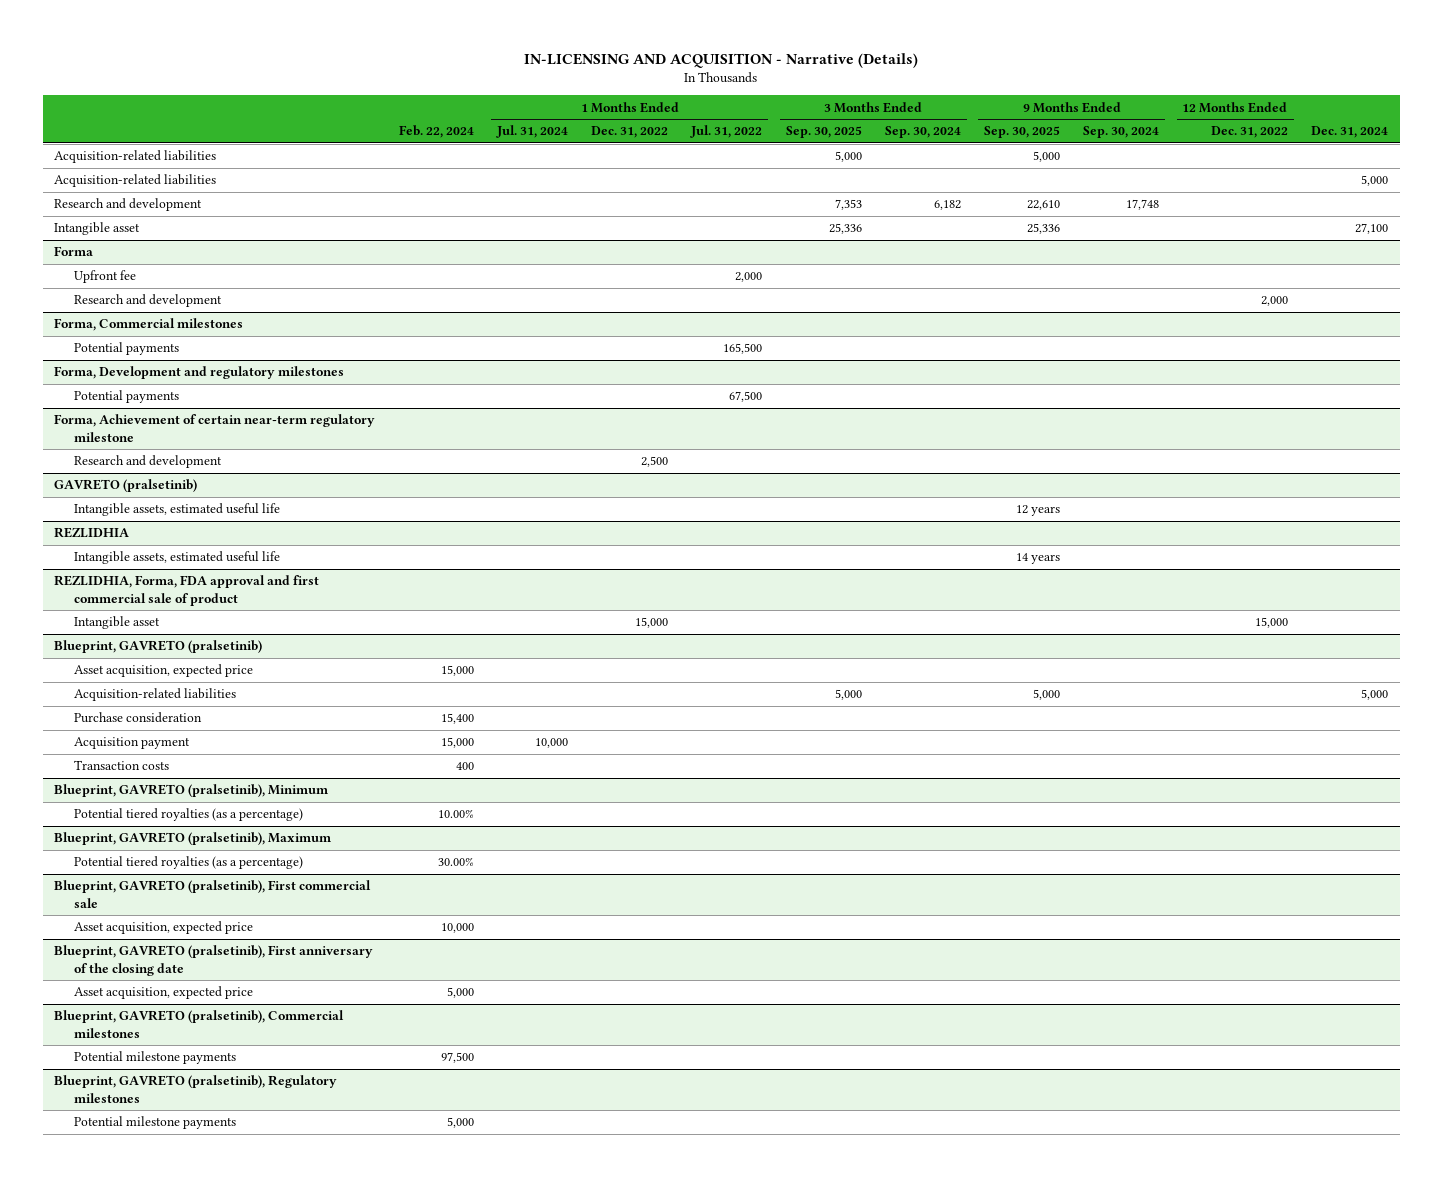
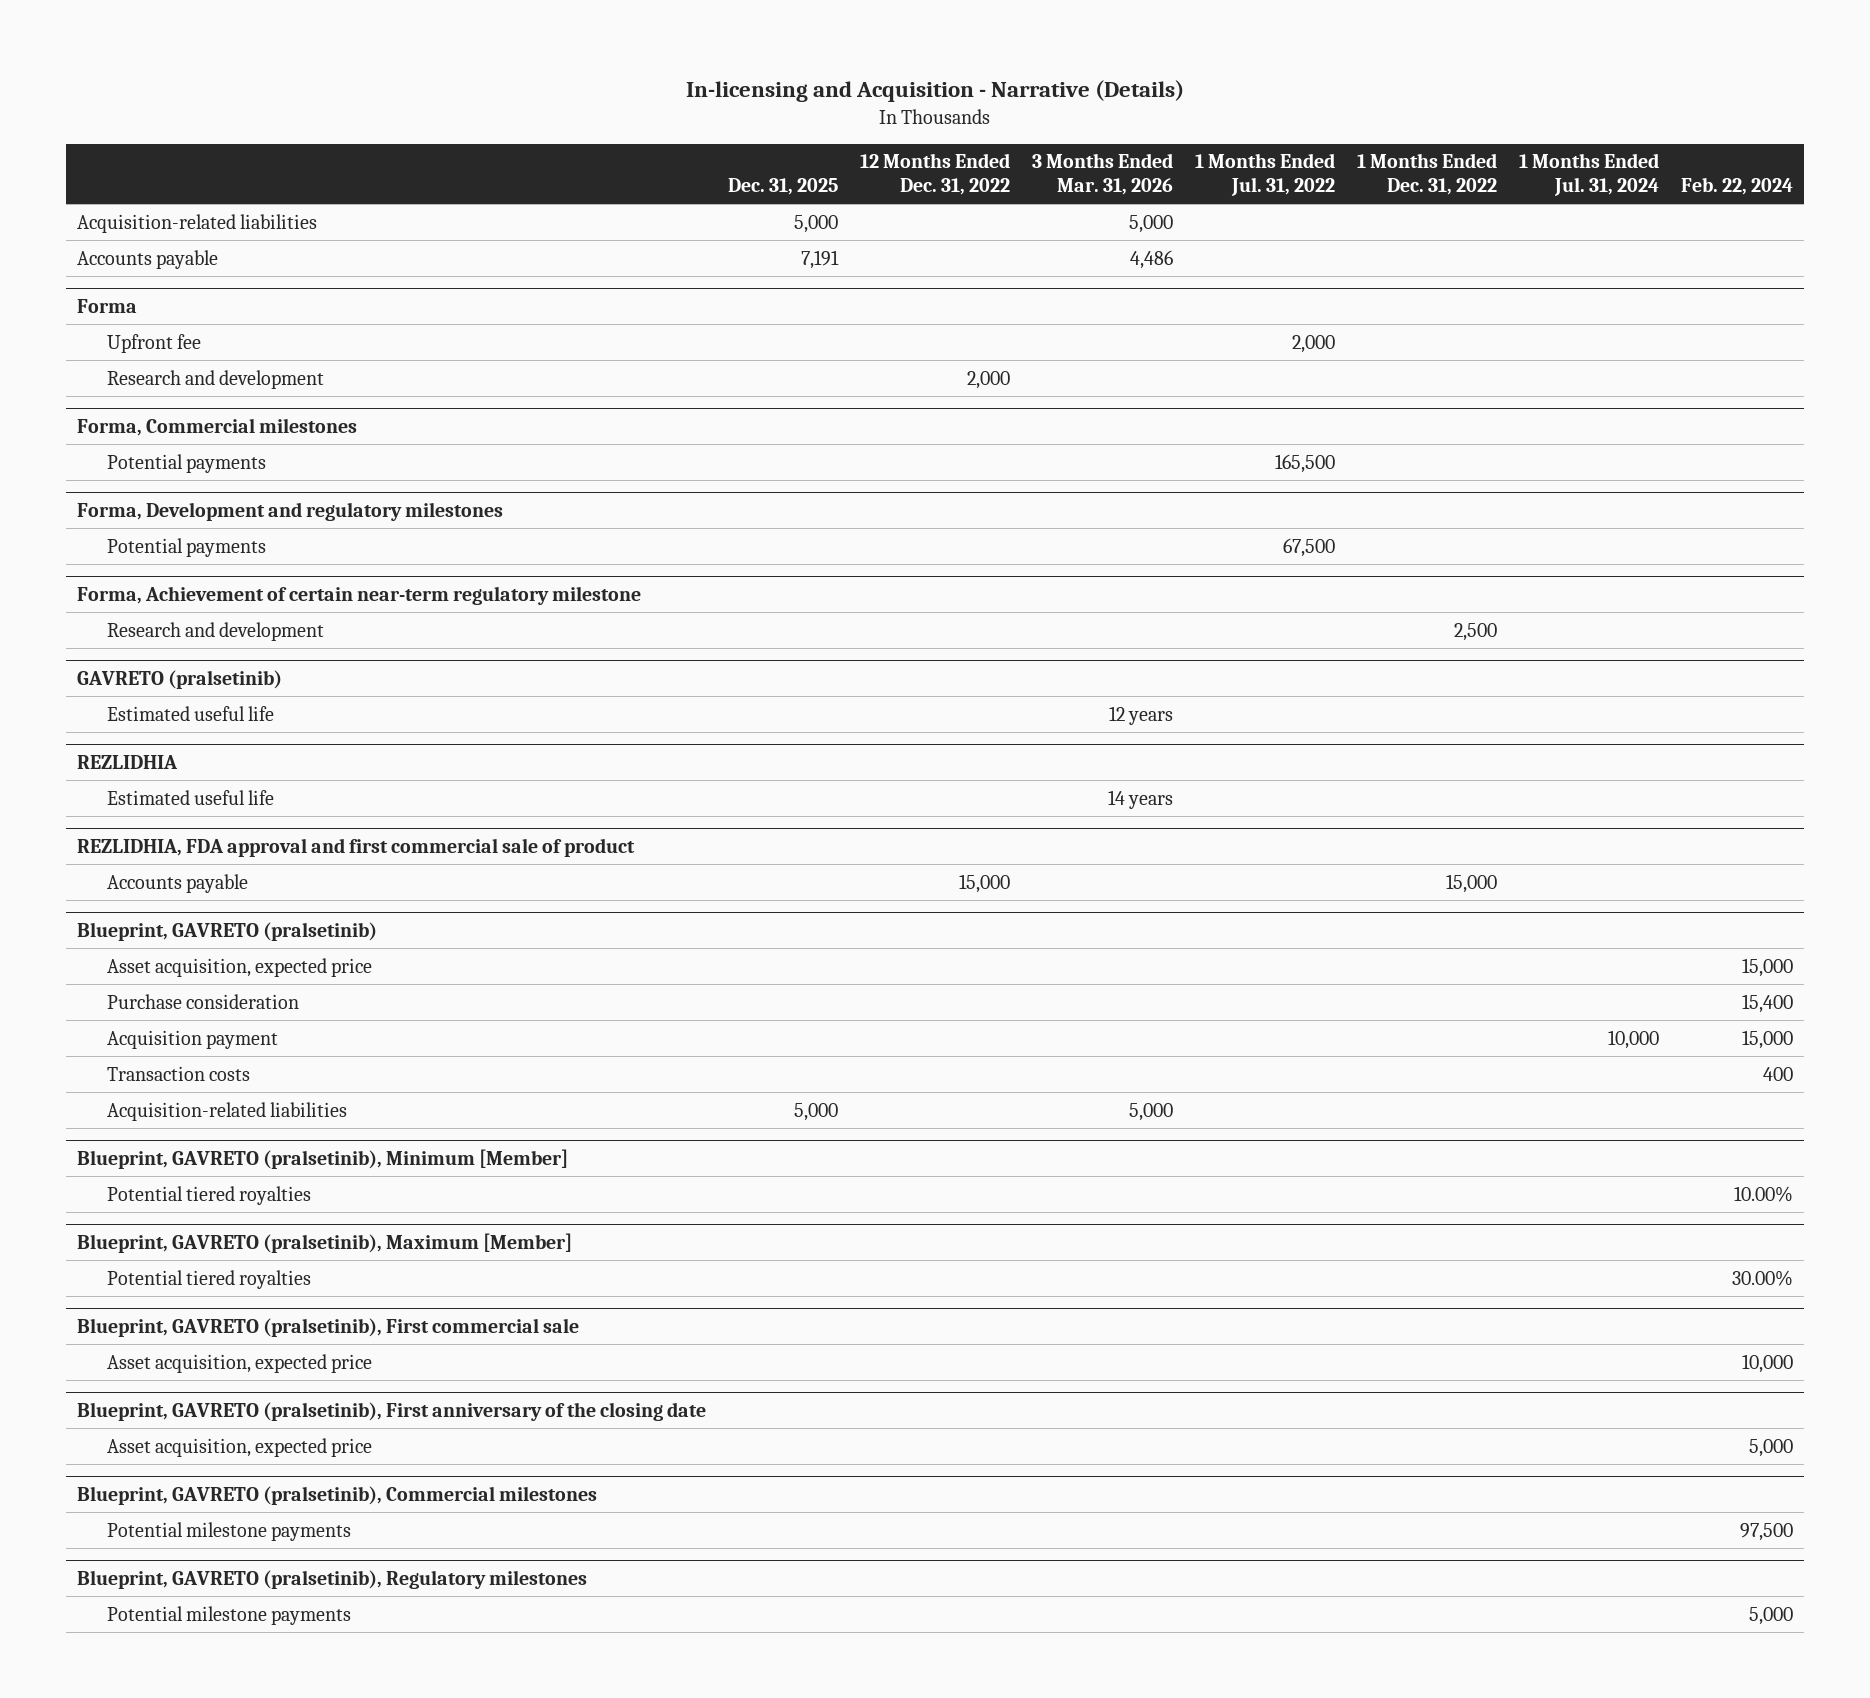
- IN-LICENSING AND ACQUISITION - Narrative (Details)
+ In-licensing and Acquisition - Narrative (Details)
- | Feb. 22, 2024 | 1 Months Ended Jul. 31, 2024 | 1 Months Ended Dec. 31, 2022 | 1 Months Ended Jul. 31, 2022 | 3 Months Ended Sep. 30, 2025 | 3 Months Ended Sep. 30, 2024 | 9 Months Ended Sep. 30, 2025 | 9 Months Ended Sep. 30, 2024 | 12 Months Ended Dec. 31, 2022 | Dec. 31, 2024
+ | Dec. 31, 2025 | 12 Months Ended Dec. 31, 2022 | 3 Months Ended Mar. 31, 2026 | 1 Months Ended Jul. 31, 2022 | 1 Months Ended Dec. 31, 2022 | 1 Months Ended Jul. 31, 2024 | Feb. 22, 2024
- Acquisition-related liabilities | | | | | | | | | | 5,000
- Research and development | | | | | 7,353 | 6,182 | 22,610 | 17,748 | |
- Intangible asset | | | | | 25,336 | | 25,336 | | | 27,100
+ Accounts payable | 7,191 | | 4,486 | | | |
@ GAVRETO (pralsetinib)
- Intangible assets, estimated useful life | | | | | | | 12 years | | |
+ Estimated useful life | | | 12 years | | | |
@ REZLIDHIA
- Intangible assets, estimated useful life | | | | | | | 14 years | | |
- REZLIDHIA, Forma, FDA approval and first commercial sale of product
- Intangible asset | | | 15,000 | | | | | | 15,000 |
@ REZLIDHIA
+ Estimated useful life | | | 14 years | | | |
+ REZLIDHIA, FDA approval and first commercial sale of product
+ Accounts payable | | 15,000 | | | 15,000 | |
- Blueprint, GAVRETO (pralsetinib), Minimum
- Potential tiered royalties (as a percentage) | 10.00% | | | | | | | | |
- Blueprint, GAVRETO (pralsetinib), Maximum
- Potential tiered royalties (as a percentage) | 30.00% | | | | | | | | |
@ Blueprint, GAVRETO (pralsetinib)
moved down: Acquisition-related liabilities | 5,000 | | 5,000 | | | |
+ Blueprint, GAVRETO (pralsetinib), Minimum [Member]
+ Potential tiered royalties | | | | | | | 10.00%
+ Blueprint, GAVRETO (pralsetinib), Maximum [Member]
+ Potential tiered royalties | | | | | | | 30.00%

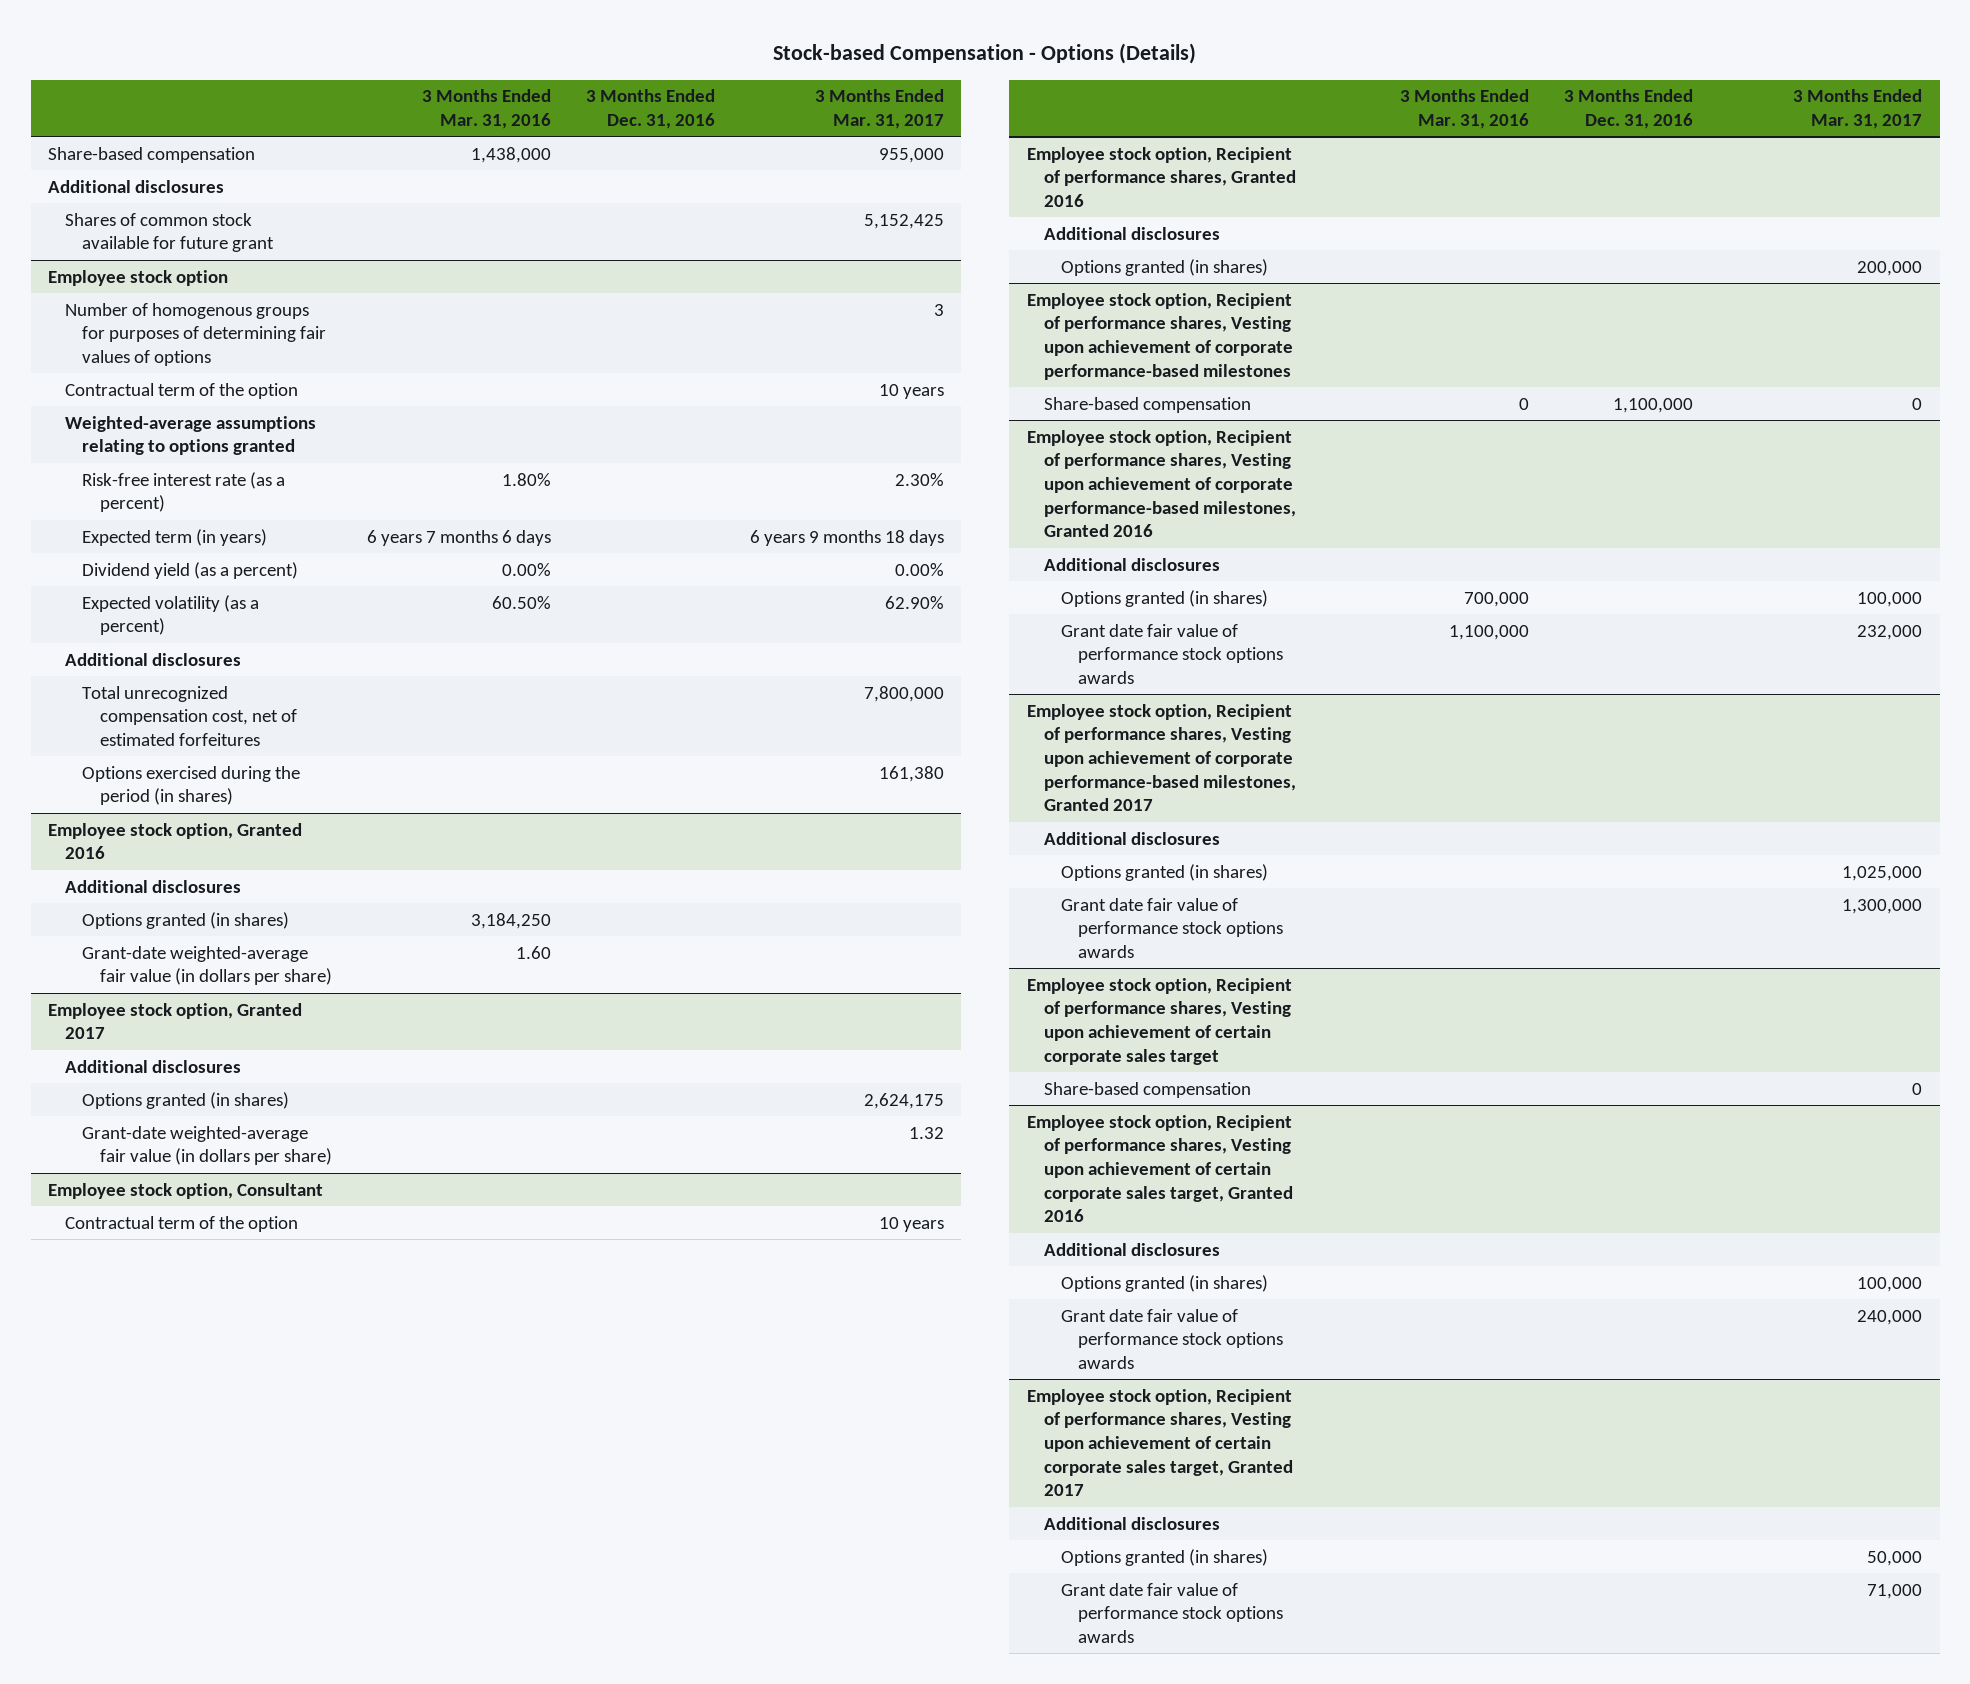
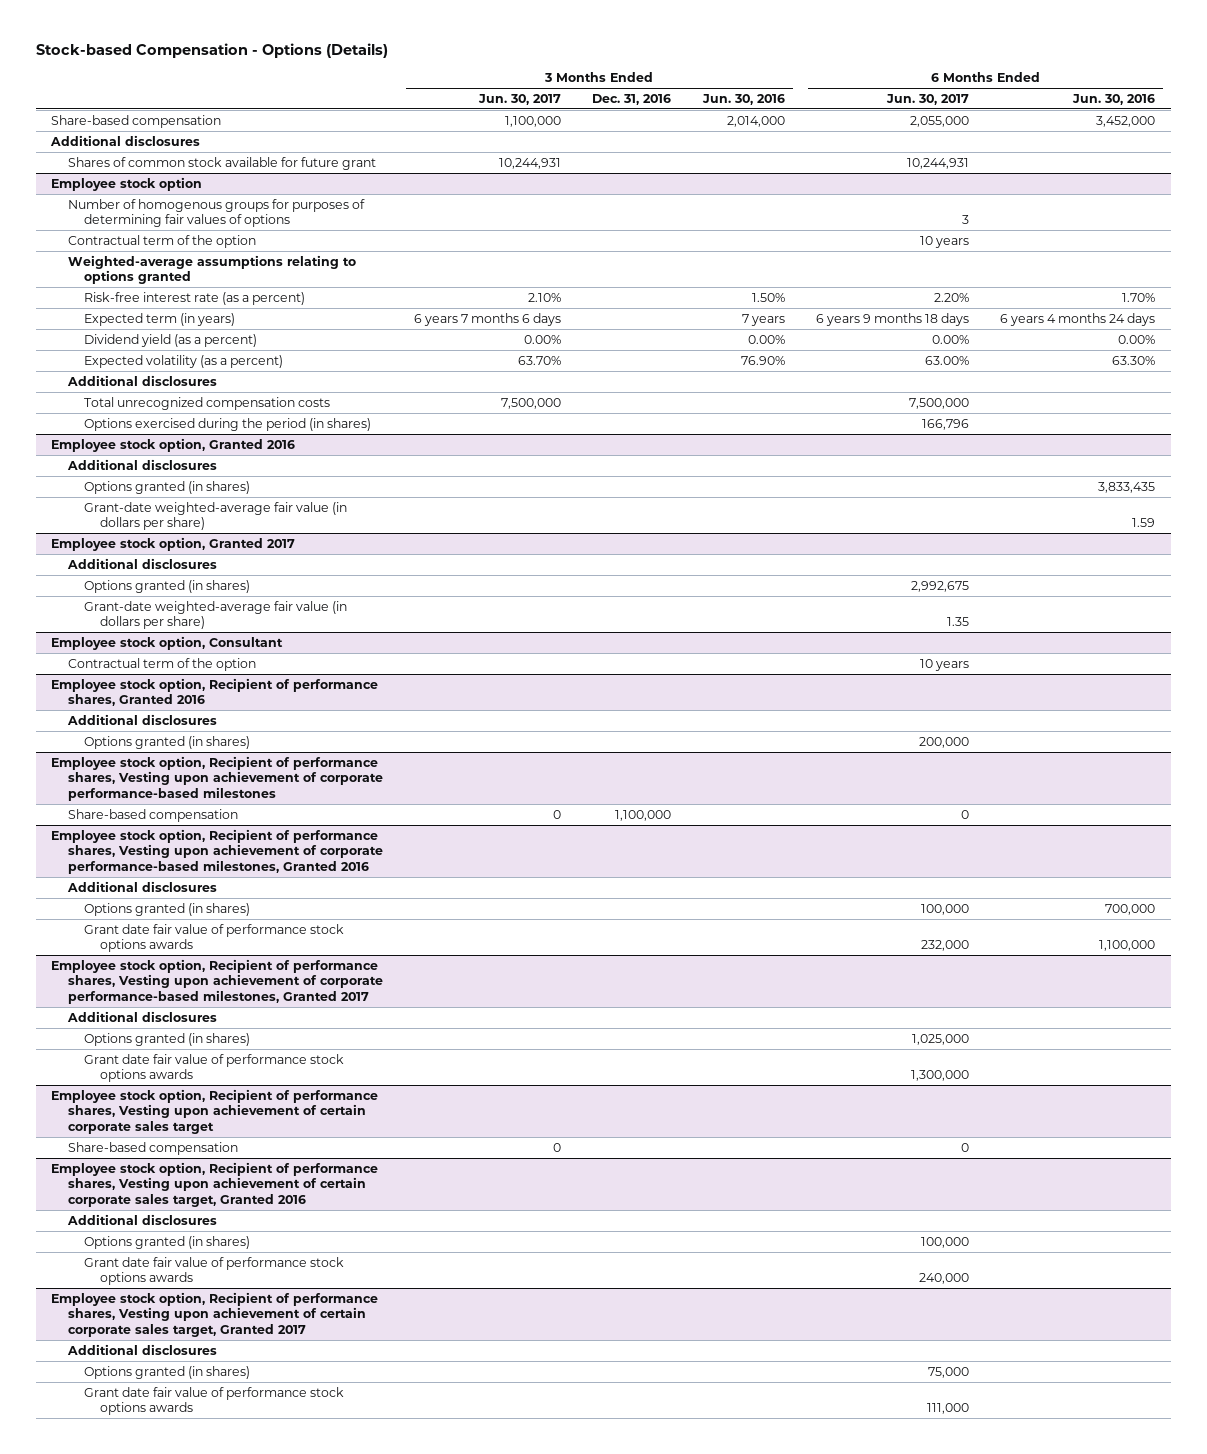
- | 3 Months Ended Mar. 31, 2016 | 3 Months Ended Dec. 31, 2016 | 3 Months Ended Mar. 31, 2017
+ | 3 Months Ended Jun. 30, 2017 | 3 Months Ended Dec. 31, 2016 | 3 Months Ended Jun. 30, 2016 | 6 Months Ended Jun. 30, 2017 | 6 Months Ended Jun. 30, 2016
@ Employee stock option
- Total unrecognized compensation cost, net of estimated forfeitures | | | 7,800,000
+ Total unrecognized compensation costs | 7,500,000 | | | 7,500,000 |

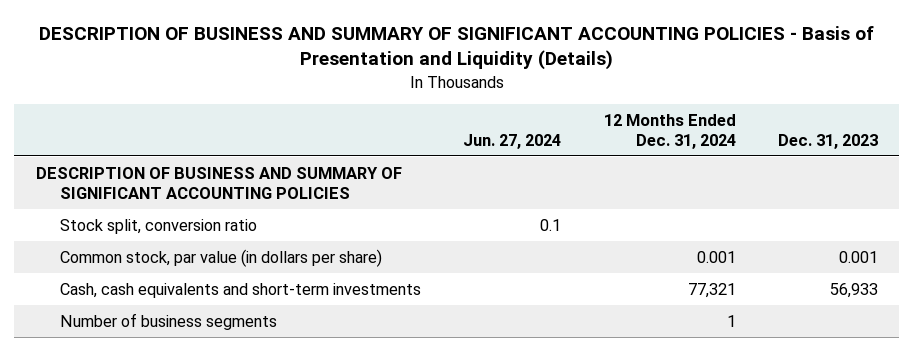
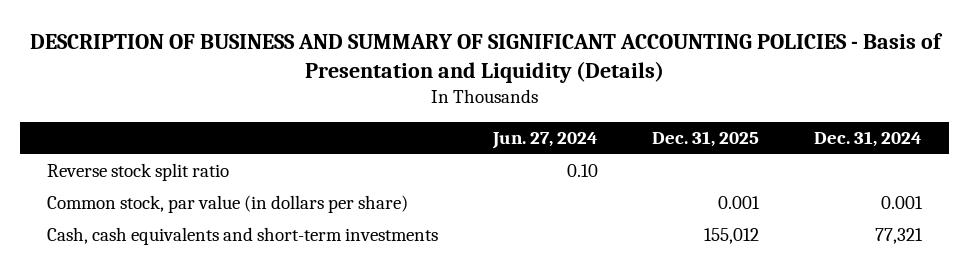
- | Jun. 27, 2024 | 12 Months Ended Dec. 31, 2024 | Dec. 31, 2023
+ | Jun. 27, 2024 | Dec. 31, 2025 | Dec. 31, 2024
- DESCRIPTION OF BUSINESS AND SUMMARY OF SIGNIFICANT ACCOUNTING POLICIES
- Stock split, conversion ratio | 0.1 | |
+ Reverse stock split ratio | 0.10 | |
- Number of business segments | | 1 |

